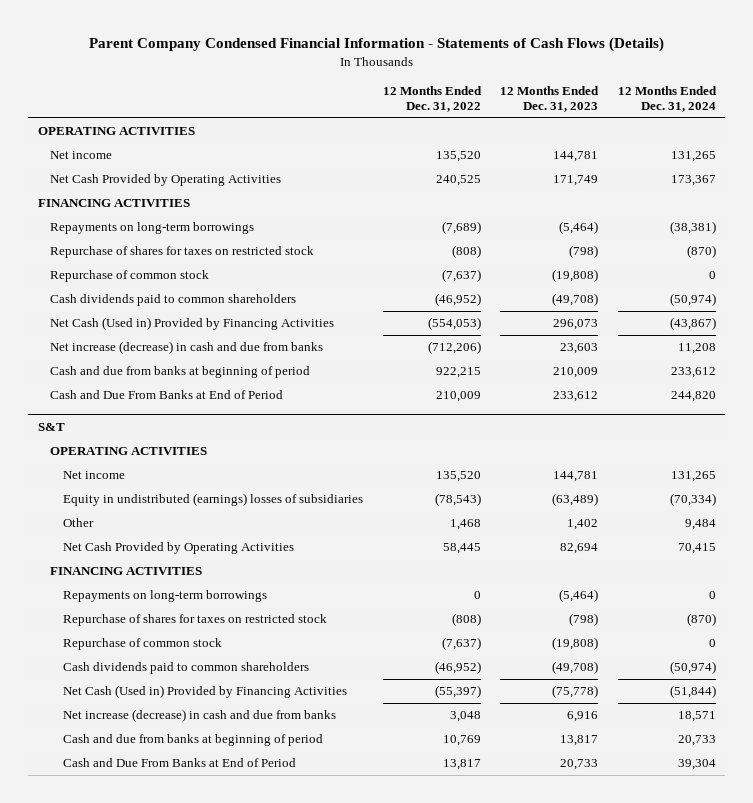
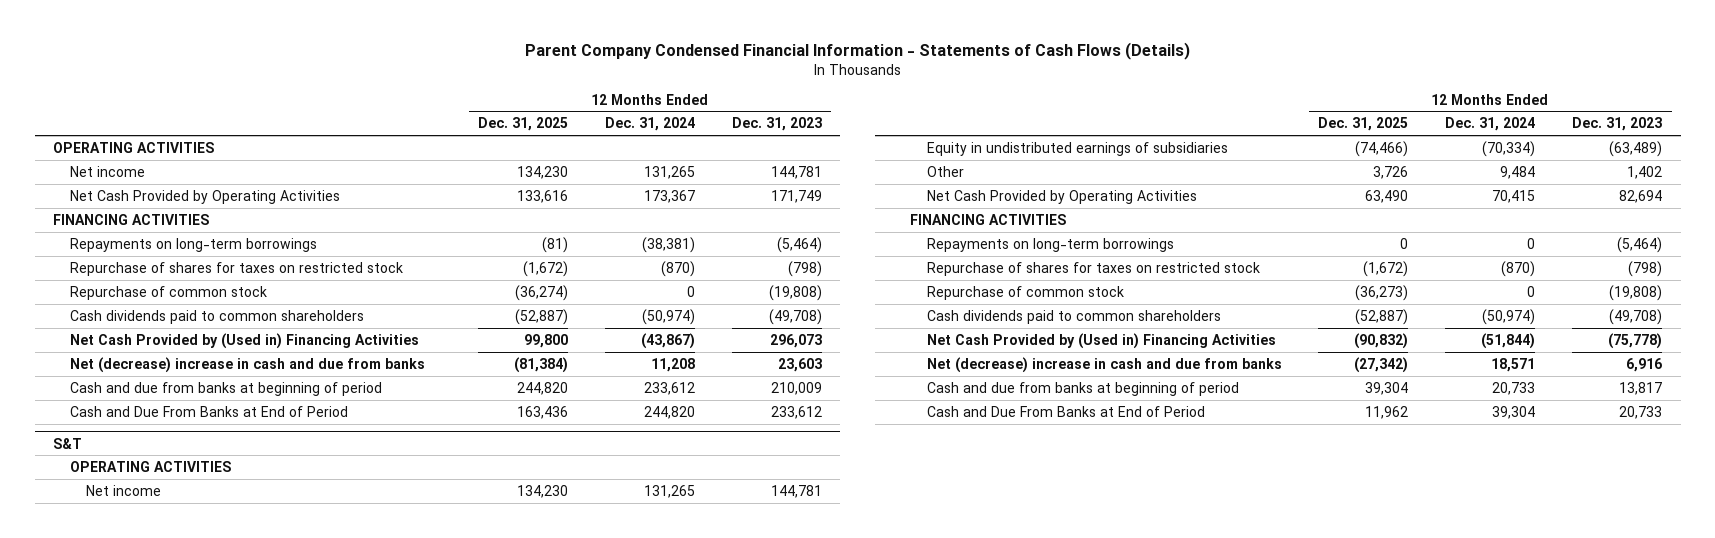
- | 12 Months Ended Dec. 31, 2022 | 12 Months Ended Dec. 31, 2023 | 12 Months Ended Dec. 31, 2024
+ | 12 Months Ended Dec. 31, 2025 | 12 Months Ended Dec. 31, 2024 | 12 Months Ended Dec. 31, 2023
- Net Cash (Used in) Provided by Financing Activities | (554,053) | 296,073 | (43,867)
- Net increase (decrease) in cash and due from banks | (712,206) | 23,603 | 11,208
+ Net Cash Provided by (Used in) Financing Activities | 99,800 | (43,867) | 296,073
+ Net (decrease) increase in cash and due from banks | (81,384) | 11,208 | 23,603
@ S&T
- Equity in undistributed (earnings) losses of subsidiaries | (78,543) | (63,489) | (70,334)
+ Equity in undistributed earnings of subsidiaries | (74,466) | (70,334) | (63,489)
- Net Cash (Used in) Provided by Financing Activities | (55,397) | (75,778) | (51,844)
- Net increase (decrease) in cash and due from banks | 3,048 | 6,916 | 18,571
+ Net Cash Provided by (Used in) Financing Activities | (90,832) | (51,844) | (75,778)
+ Net (decrease) increase in cash and due from banks | (27,342) | 18,571 | 6,916

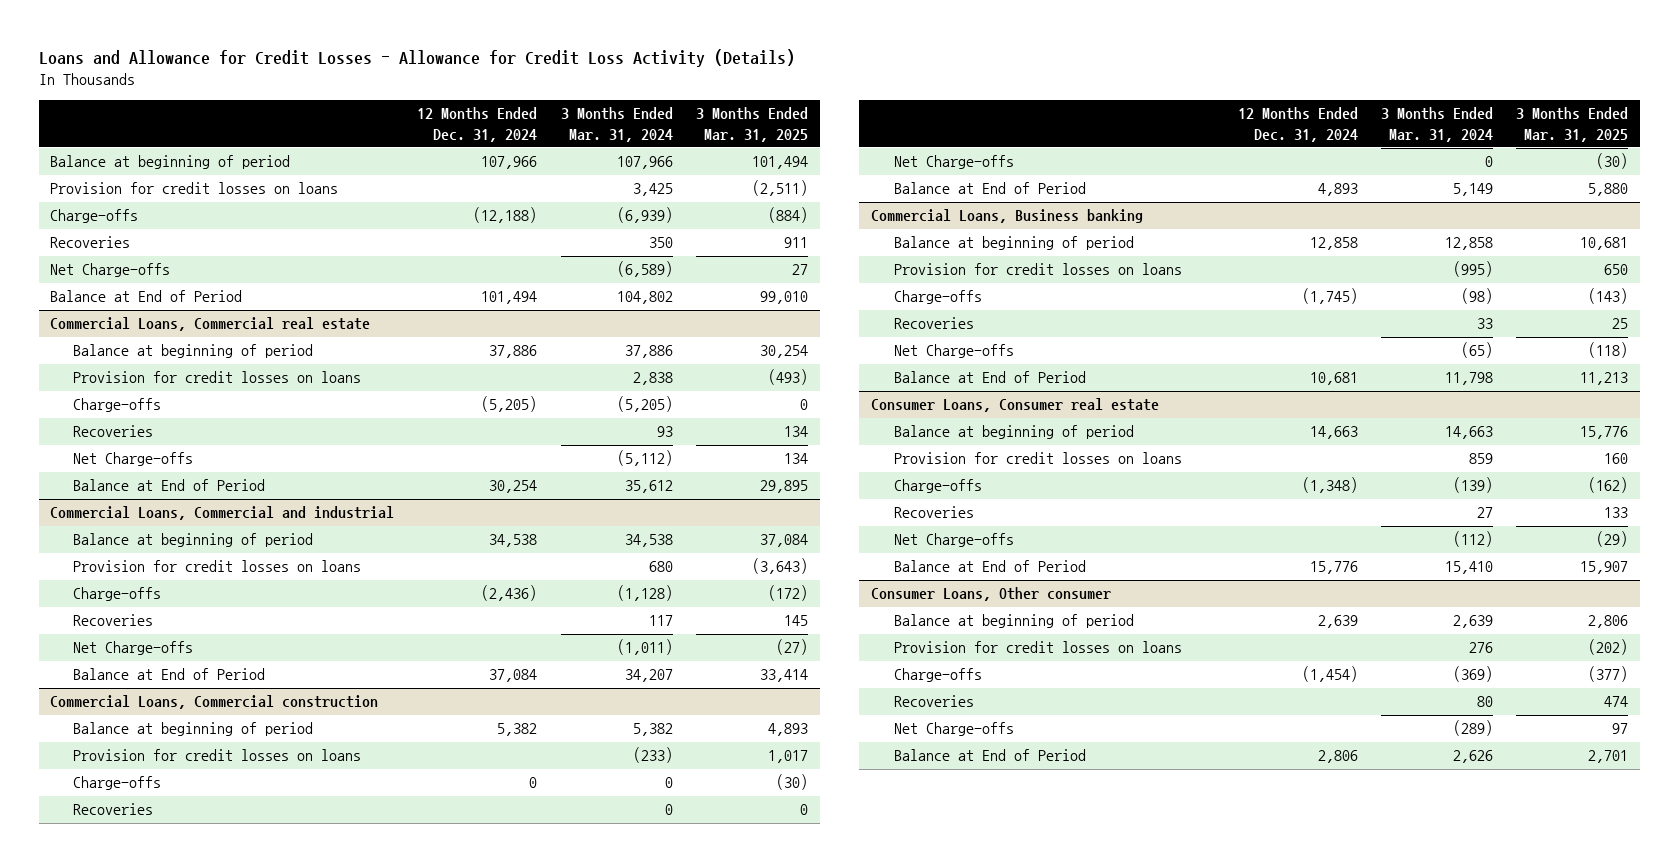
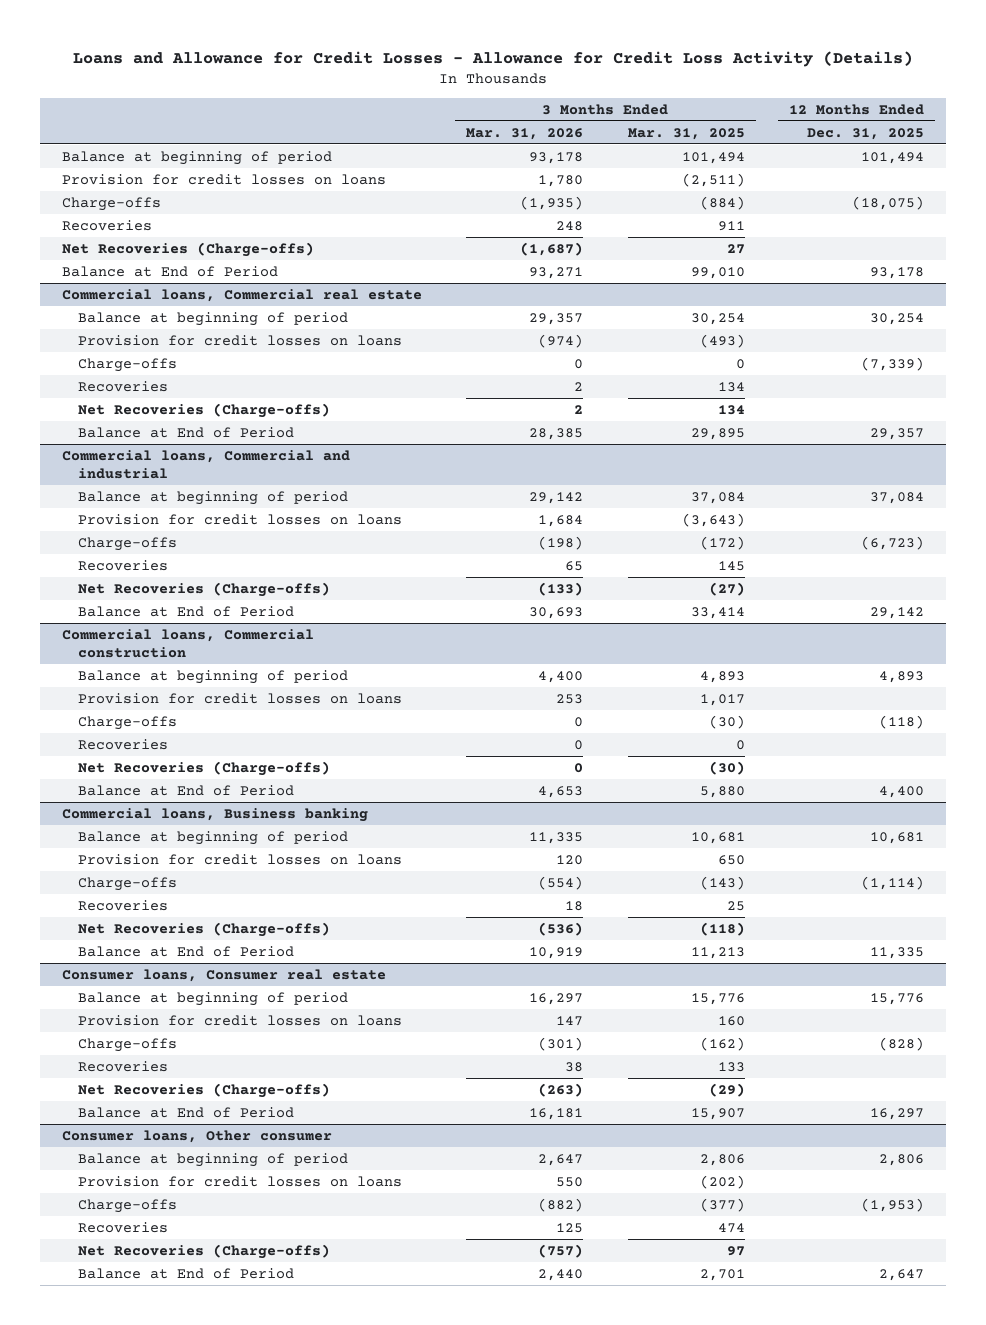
- | 12 Months Ended Dec. 31, 2024 | 3 Months Ended Mar. 31, 2024 | 3 Months Ended Mar. 31, 2025
+ | 3 Months Ended Mar. 31, 2026 | 3 Months Ended Mar. 31, 2025 | 12 Months Ended Dec. 31, 2025
- Net Charge-offs | | (6,589) | 27
+ Net Recoveries (Charge-offs) | (1,687) | 27 |
- Commercial Loans, Commercial real estate
+ Commercial loans, Commercial real estate
- Net Charge-offs | | (5,112) | 134
+ Net Recoveries (Charge-offs) | 2 | 134 |
- Commercial Loans, Commercial and industrial
+ Commercial loans, Commercial and industrial
- Net Charge-offs | | (1,011) | (27)
+ Net Recoveries (Charge-offs) | (133) | (27) |
- Commercial Loans, Commercial construction
+ Commercial loans, Commercial construction
- Net Charge-offs | | 0 | (30)
+ Net Recoveries (Charge-offs) | 0 | (30) |
- Commercial Loans, Business banking
+ Commercial loans, Business banking
- Net Charge-offs | | (65) | (118)
+ Net Recoveries (Charge-offs) | (536) | (118) |
- Consumer Loans, Consumer real estate
+ Consumer loans, Consumer real estate
- Net Charge-offs | | (112) | (29)
+ Net Recoveries (Charge-offs) | (263) | (29) |
- Consumer Loans, Other consumer
+ Consumer loans, Other consumer
- Net Charge-offs | | (289) | 97
+ Net Recoveries (Charge-offs) | (757) | 97 |

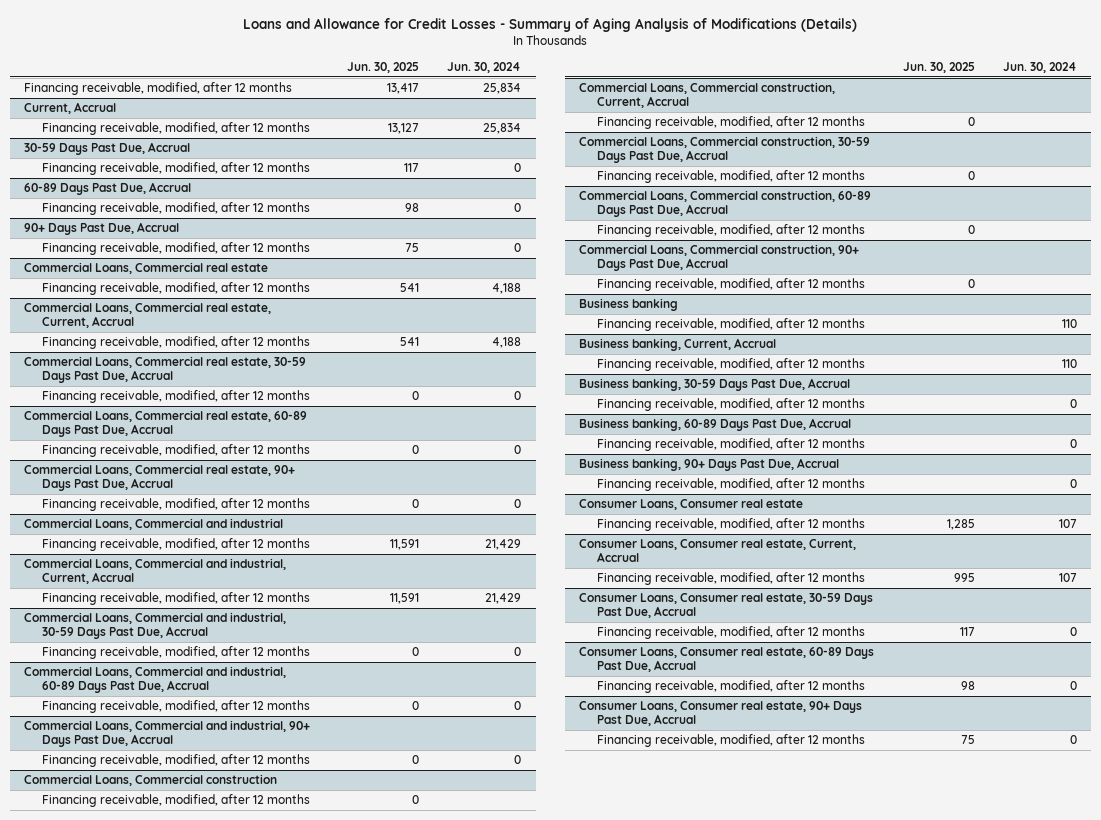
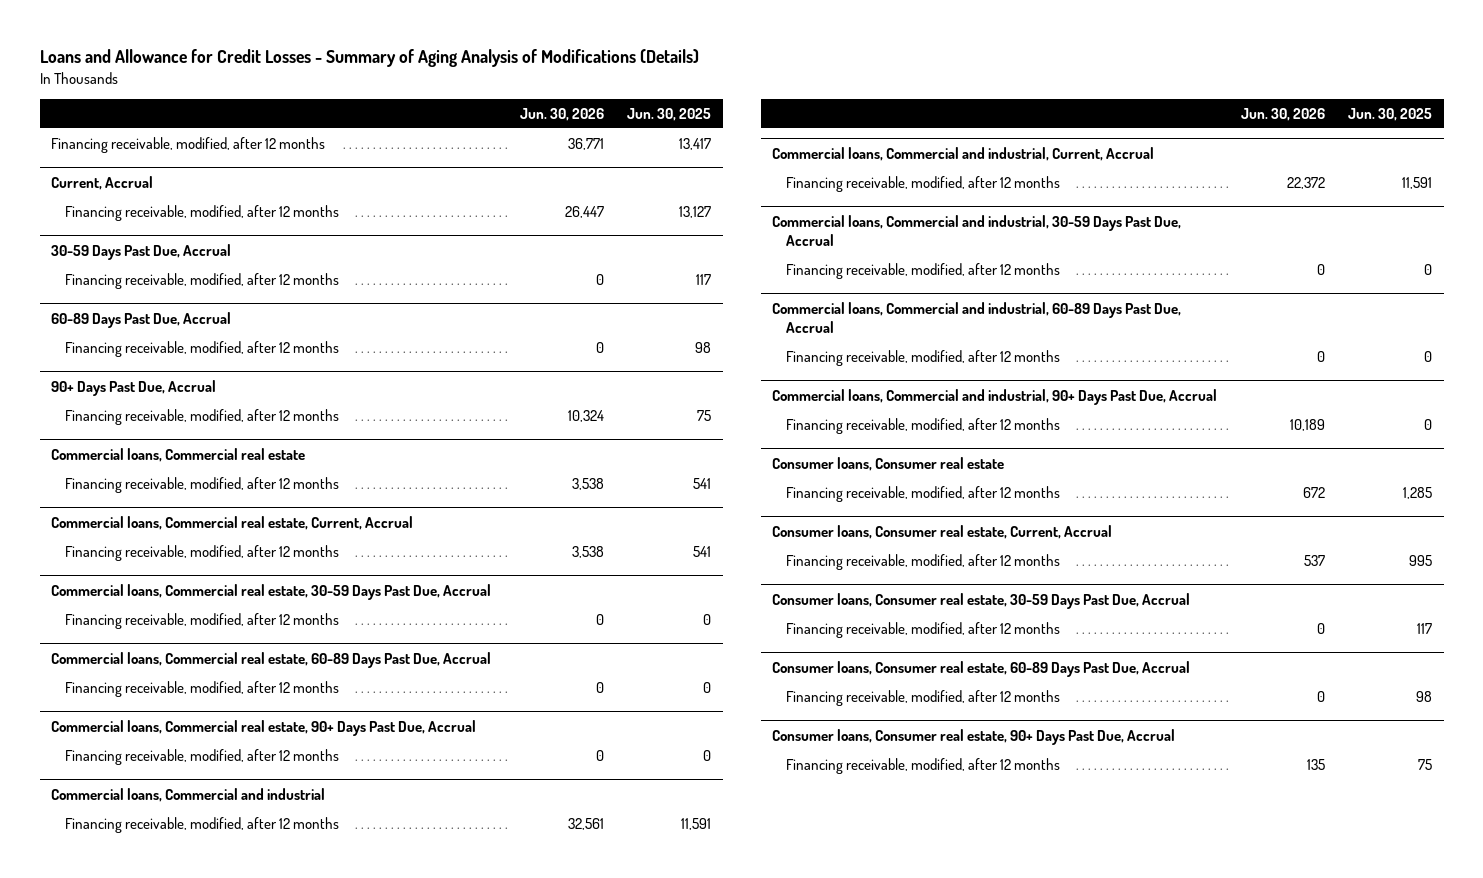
- | Jun. 30, 2025 | Jun. 30, 2024
+ | Jun. 30, 2026 | Jun. 30, 2025
- Commercial Loans, Commercial real estate
+ Commercial loans, Commercial real estate
- Commercial Loans, Commercial real estate, Current, Accrual
+ Commercial loans, Commercial real estate, Current, Accrual
- Commercial Loans, Commercial real estate, 30-59 Days Past Due, Accrual
+ Commercial loans, Commercial real estate, 30-59 Days Past Due, Accrual
- Commercial Loans, Commercial real estate, 60-89 Days Past Due, Accrual
+ Commercial loans, Commercial real estate, 60-89 Days Past Due, Accrual
- Commercial Loans, Commercial real estate, 90+ Days Past Due, Accrual
+ Commercial loans, Commercial real estate, 90+ Days Past Due, Accrual
- Commercial Loans, Commercial and industrial
+ Commercial loans, Commercial and industrial
- Commercial Loans, Commercial and industrial, Current, Accrual
+ Commercial loans, Commercial and industrial, Current, Accrual
- Commercial Loans, Commercial and industrial, 30-59 Days Past Due, Accrual
- Financing receivable, modified, after 12 months | 0 | 0
- Commercial Loans, Commercial and industrial, 60-89 Days Past Due, Accrual
- Financing receivable, modified, after 12 months | 0 | 0
- Commercial Loans, Commercial and industrial, 90+ Days Past Due, Accrual
- Financing receivable, modified, after 12 months | 0 | 0
- Commercial Loans, Commercial construction
- Financing receivable, modified, after 12 months | 0 |
- Commercial Loans, Commercial construction, Current, Accrual
- Financing receivable, modified, after 12 months | 0 |
- Commercial Loans, Commercial construction, 30-59 Days Past Due, Accrual
+ Commercial loans, Commercial and industrial, 30-59 Days Past Due, Accrual
- Commercial Loans, Commercial construction, 60-89 Days Past Due, Accrual
+ Commercial loans, Commercial and industrial, 60-89 Days Past Due, Accrual
- Commercial Loans, Commercial construction, 90+ Days Past Due, Accrual
+ Commercial loans, Commercial and industrial, 90+ Days Past Due, Accrual
- Business banking
- Financing receivable, modified, after 12 months | | 110
- Business banking, Current, Accrual
- Financing receivable, modified, after 12 months | | 110
- Business banking, 30-59 Days Past Due, Accrual
- Financing receivable, modified, after 12 months | | 0
- Business banking, 60-89 Days Past Due, Accrual
- Financing receivable, modified, after 12 months | | 0
- Business banking, 90+ Days Past Due, Accrual
- Financing receivable, modified, after 12 months | | 0
- Consumer Loans, Consumer real estate
+ Consumer loans, Consumer real estate
- Consumer Loans, Consumer real estate, Current, Accrual
+ Consumer loans, Consumer real estate, Current, Accrual
- Consumer Loans, Consumer real estate, 30-59 Days Past Due, Accrual
+ Consumer loans, Consumer real estate, 30-59 Days Past Due, Accrual
- Consumer Loans, Consumer real estate, 60-89 Days Past Due, Accrual
+ Consumer loans, Consumer real estate, 60-89 Days Past Due, Accrual
- Consumer Loans, Consumer real estate, 90+ Days Past Due, Accrual
+ Consumer loans, Consumer real estate, 90+ Days Past Due, Accrual

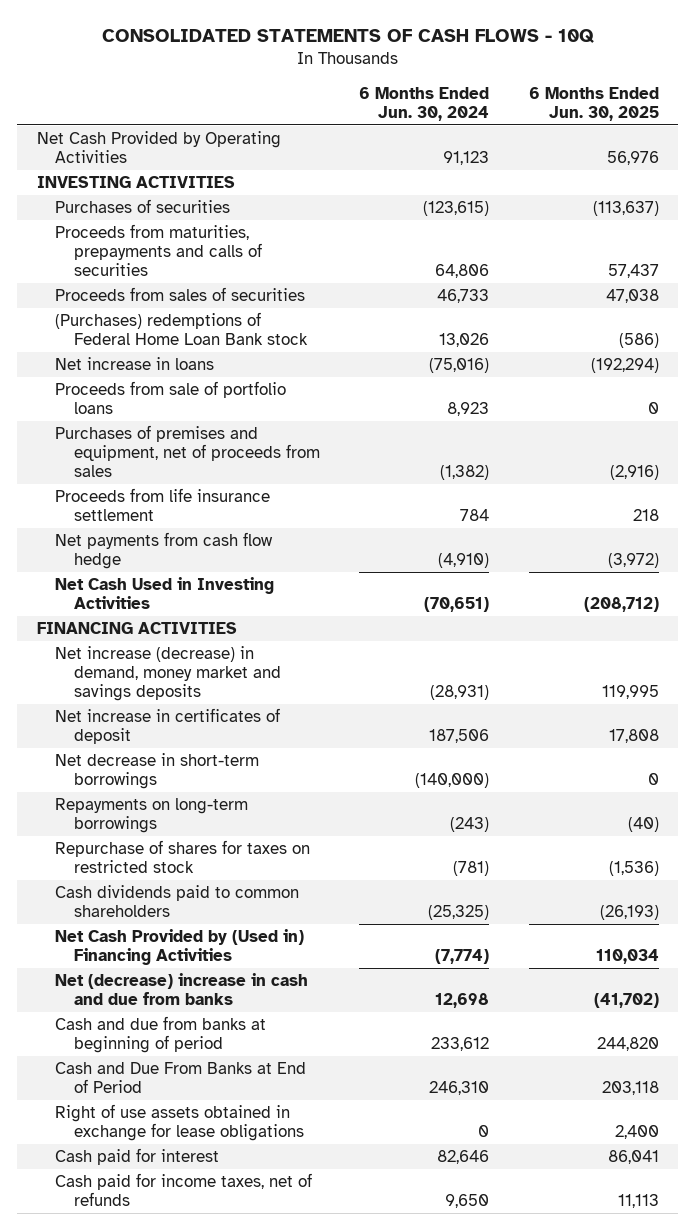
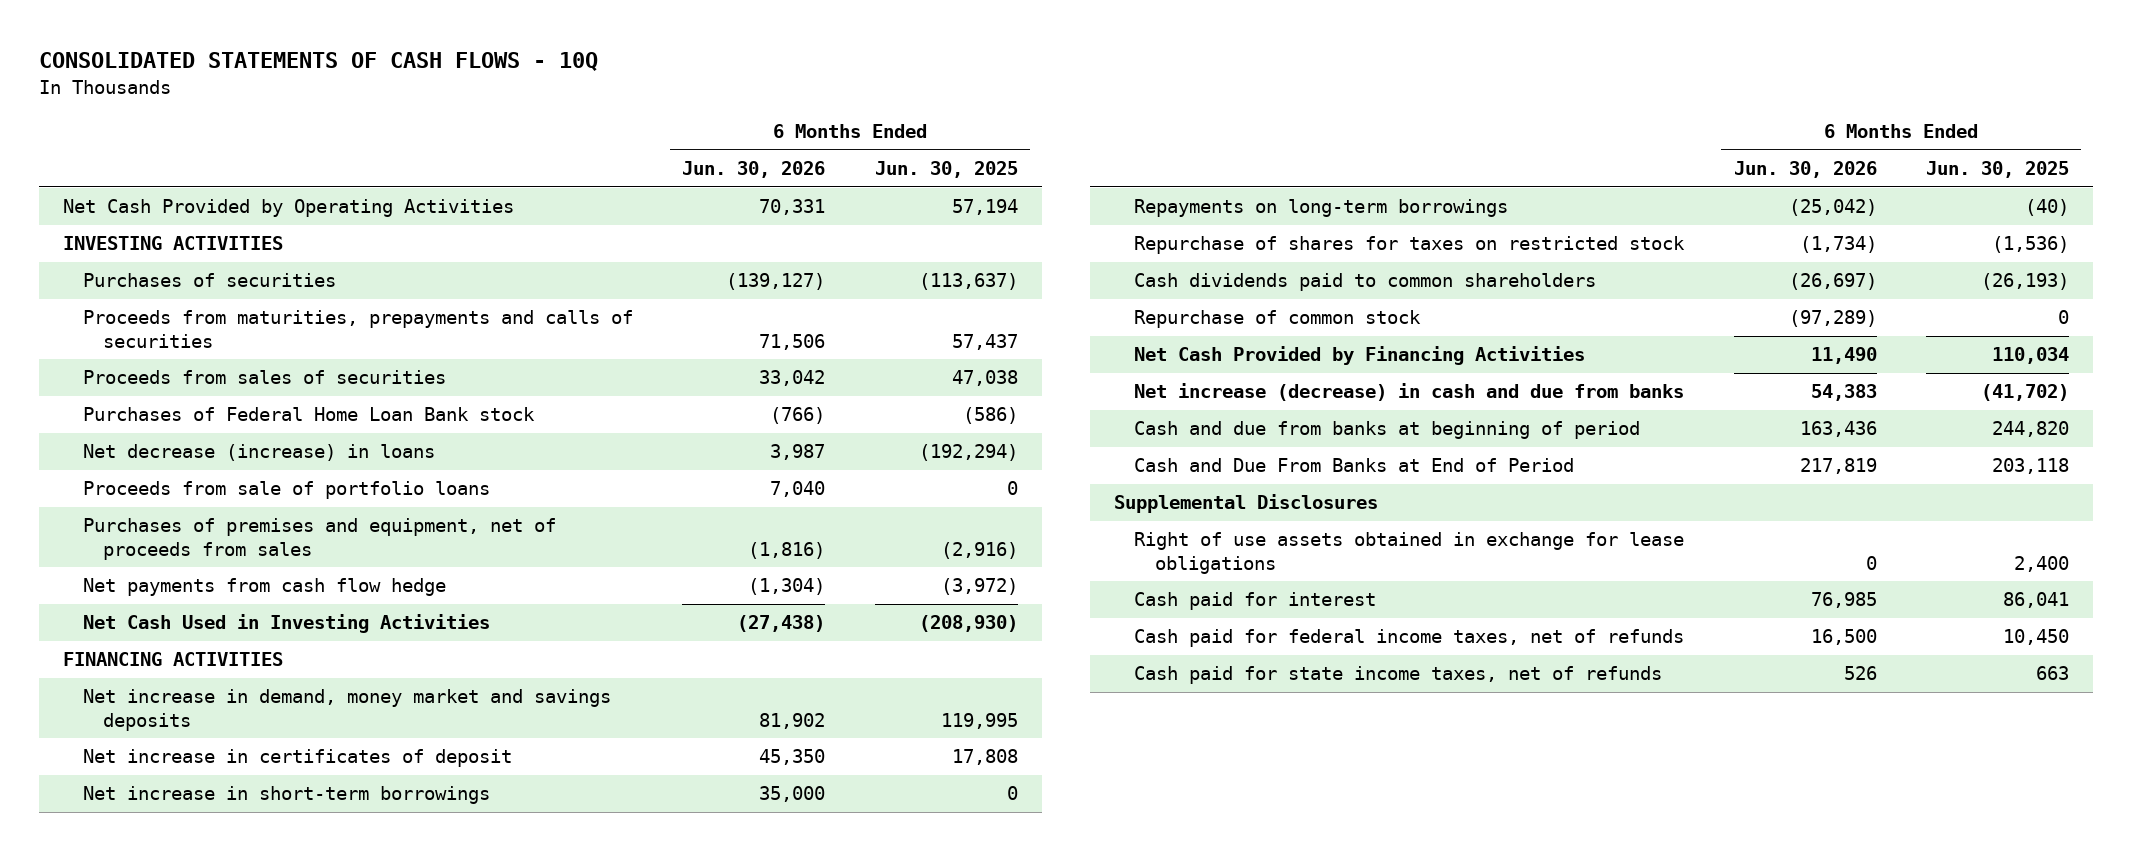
- | 6 Months Ended Jun. 30, 2024 | 6 Months Ended Jun. 30, 2025
+ | 6 Months Ended Jun. 30, 2026 | 6 Months Ended Jun. 30, 2025
- Net Cash Provided by Operating Activities | 91,123 | 56,976
+ Net Cash Provided by Operating Activities | 70,331 | 57,194
- (Purchases) redemptions of Federal Home Loan Bank stock | 13,026 | (586)
- Net increase in loans | (75,016) | (192,294)
+ Purchases of Federal Home Loan Bank stock | (766) | (586)
+ Net decrease (increase) in loans | 3,987 | (192,294)
- Proceeds from life insurance settlement | 784 | 218
- Net Cash Used in Investing Activities | (70,651) | (208,712)
+ Net Cash Used in Investing Activities | (27,438) | (208,930)
- Net increase (decrease) in demand, money market and savings deposits | (28,931) | 119,995
+ Net increase in demand, money market and savings deposits | 81,902 | 119,995
- Net decrease in short-term borrowings | (140,000) | 0
+ Net increase in short-term borrowings | 35,000 | 0
- Net Cash Provided by (Used in) Financing Activities | (7,774) | 110,034
- Net (decrease) increase in cash and due from banks | 12,698 | (41,702)
+ Repurchase of common stock | (97,289) | 0
+ Net Cash Provided by Financing Activities | 11,490 | 110,034
+ Net increase (decrease) in cash and due from banks | 54,383 | (41,702)
+ Supplemental Disclosures
- Cash paid for income taxes, net of refunds | 9,650 | 11,113
+ Cash paid for federal income taxes, net of refunds | 16,500 | 10,450
+ Cash paid for state income taxes, net of refunds | 526 | 663

